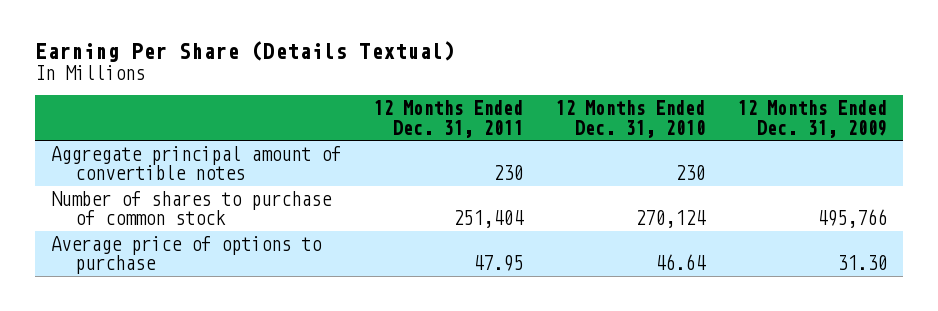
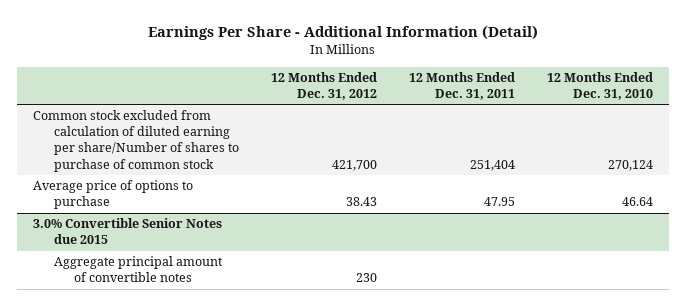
- Earning Per Share (Details Textual)
+ Earnings Per Share - Additional Information (Detail)
- | 12 Months Ended Dec. 31, 2011 | 12 Months Ended Dec. 31, 2010 | 12 Months Ended Dec. 31, 2009
+ | 12 Months Ended Dec. 31, 2012 | 12 Months Ended Dec. 31, 2011 | 12 Months Ended Dec. 31, 2010
- Aggregate principal amount of convertible notes | 230 | 230 |
- Number of shares to purchase of common stock | 251,404 | 270,124 | 495,766
+ Common stock excluded from calculation of diluted earning per share/Number of shares to purchase of common stock | 421,700 | 251,404 | 270,124
+ 3.0% Convertible Senior Notes due 2015
+ Aggregate principal amount of convertible notes | 230 | |

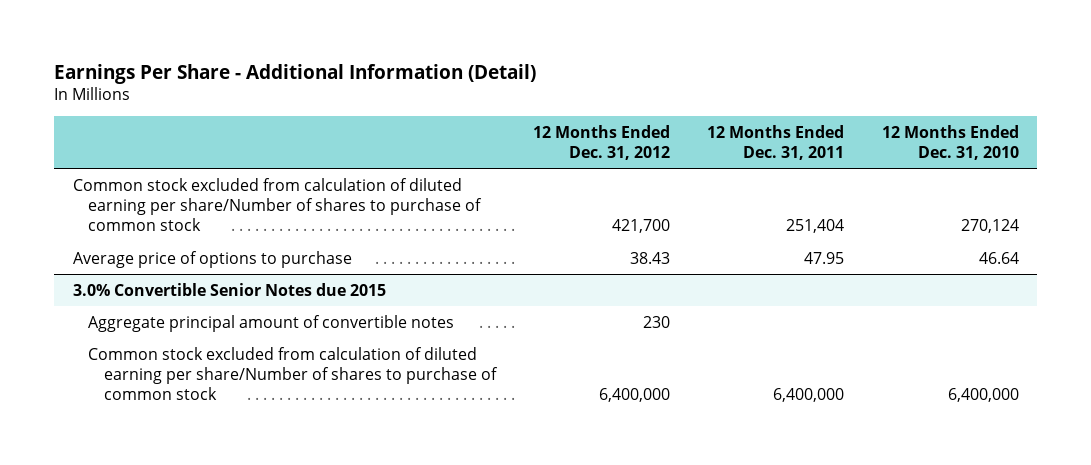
@ 3.0% Convertible Senior Notes due 2015
+ Common stock excluded from calculation of diluted earning per share/Number of shares to purchase of common stock | 6,400,000 | 6,400,000 | 6,400,000

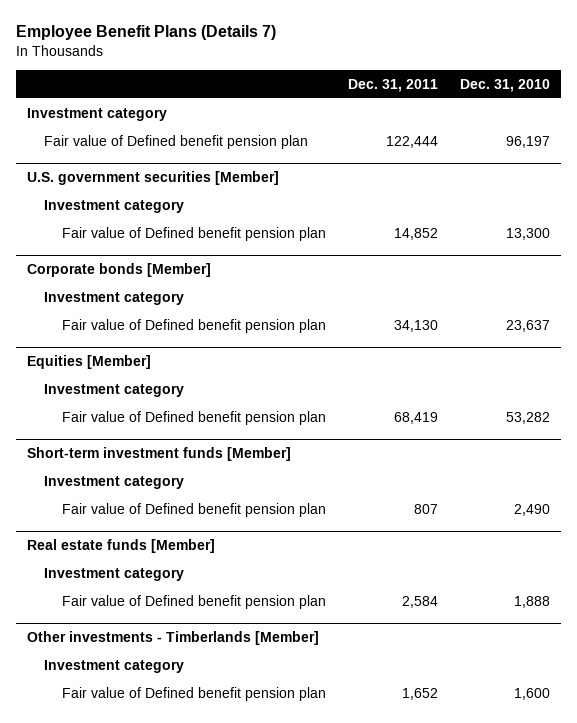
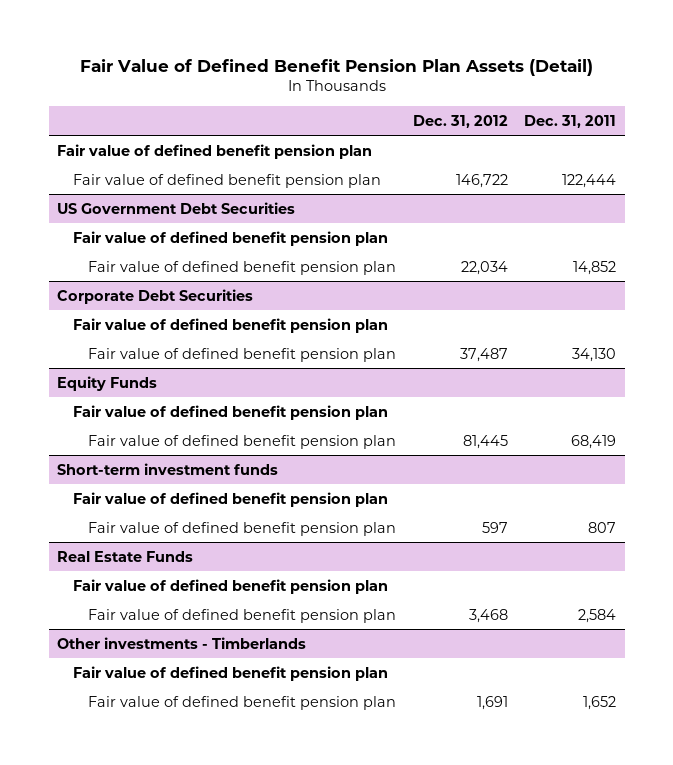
- Employee Benefit Plans (Details 7)
+ Fair Value of Defined Benefit Pension Plan Assets (Detail)
- | Dec. 31, 2011 | Dec. 31, 2010
+ | Dec. 31, 2012 | Dec. 31, 2011
- Investment category
- Fair value of Defined benefit pension plan | 122,444 | 96,197
- U.S. government securities [Member]
- Investment category
- Fair value of Defined benefit pension plan | 14,852 | 13,300
- Corporate bonds [Member]
- Investment category
- Fair value of Defined benefit pension plan | 34,130 | 23,637
- Equities [Member]
- Investment category
- Fair value of Defined benefit pension plan | 68,419 | 53,282
- Short-term investment funds [Member]
- Investment category
- Fair value of Defined benefit pension plan | 807 | 2,490
- Real estate funds [Member]
- Investment category
- Fair value of Defined benefit pension plan | 2,584 | 1,888
- Other investments - Timberlands [Member]
- Investment category
- Fair value of Defined benefit pension plan | 1,652 | 1,600
+ Fair value of defined benefit pension plan
+ Fair value of defined benefit pension plan | 146,722 | 122,444
+ US Government Debt Securities
+ Fair value of defined benefit pension plan
+ Fair value of defined benefit pension plan | 22,034 | 14,852
+ Corporate Debt Securities
+ Fair value of defined benefit pension plan
+ Fair value of defined benefit pension plan | 37,487 | 34,130
+ Equity Funds
+ Fair value of defined benefit pension plan
+ Fair value of defined benefit pension plan | 81,445 | 68,419
+ Short-term investment funds
+ Fair value of defined benefit pension plan
+ Fair value of defined benefit pension plan | 597 | 807
+ Real Estate Funds
+ Fair value of defined benefit pension plan
+ Fair value of defined benefit pension plan | 3,468 | 2,584
+ Other investments - Timberlands
+ Fair value of defined benefit pension plan
+ Fair value of defined benefit pension plan | 1,691 | 1,652

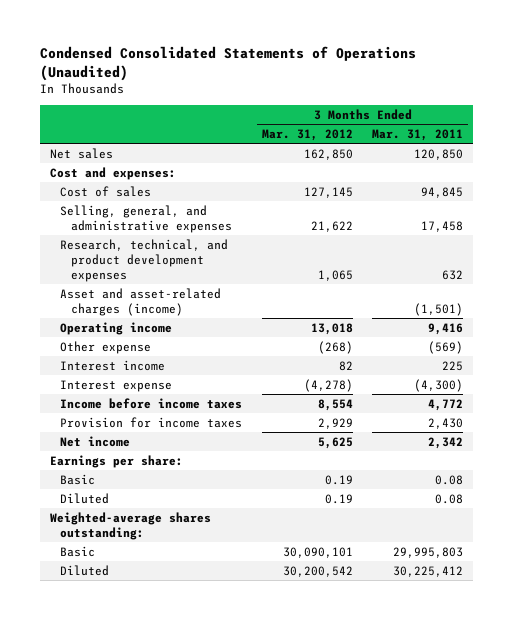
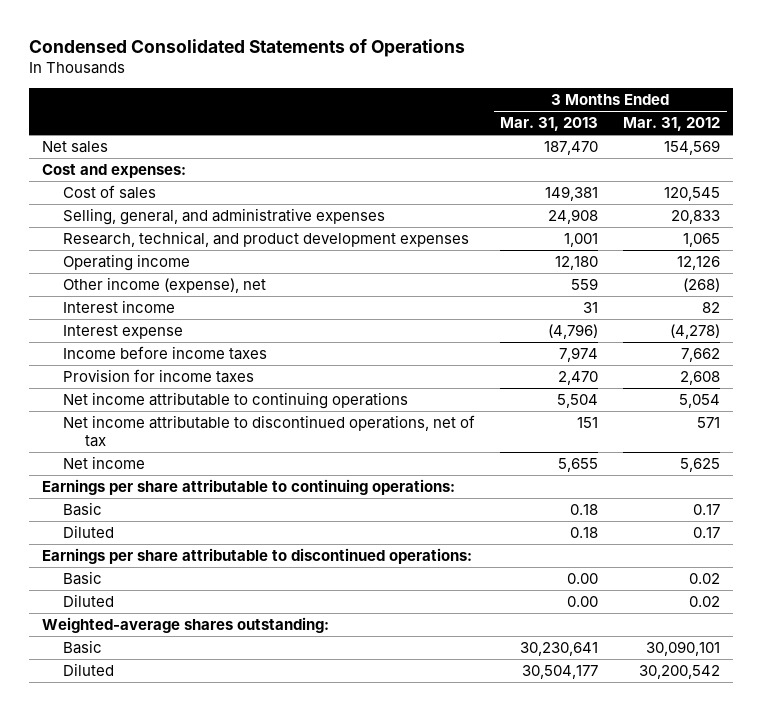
- Condensed Consolidated Statements of Operations (Unaudited)
+ Condensed Consolidated Statements of Operations
- | 3 Months Ended Mar. 31, 2012 | 3 Months Ended Mar. 31, 2011
+ | 3 Months Ended Mar. 31, 2013 | 3 Months Ended Mar. 31, 2012
- Net sales | 162,850 | 120,850
+ Net sales | 187,470 | 154,569
- Cost of sales | 127,145 | 94,845
- Selling, general, and administrative expenses | 21,622 | 17,458
+ Cost of sales | 149,381 | 120,545
+ Selling, general, and administrative expenses | 24,908 | 20,833
- Asset and asset-related charges (income) | | (1,501)
- Operating income | 13,018 | 9,416
- Other expense | (268) | (569)
+ Operating income | 12,180 | 12,126
+ Other income (expense), net | 559 | (268)
- Income before income taxes | 8,554 | 4,772
- Provision for income taxes | 2,929 | 2,430
+ Income before income taxes | 7,974 | 7,662
+ Provision for income taxes | 2,470 | 2,608
+ Net income attributable to continuing operations | 5,504 | 5,054
+ Net income attributable to discontinued operations, net of tax | 151 | 571
- Earnings per share:
- Basic | 0.19 | 0.08
- Diluted | 0.19 | 0.08
+ Earnings per share attributable to continuing operations:
+ Basic | 0.18 | 0.17
+ Diluted | 0.18 | 0.17
+ Earnings per share attributable to discontinued operations:
+ Basic | 0.00 | 0.02
+ Diluted | 0.00 | 0.02

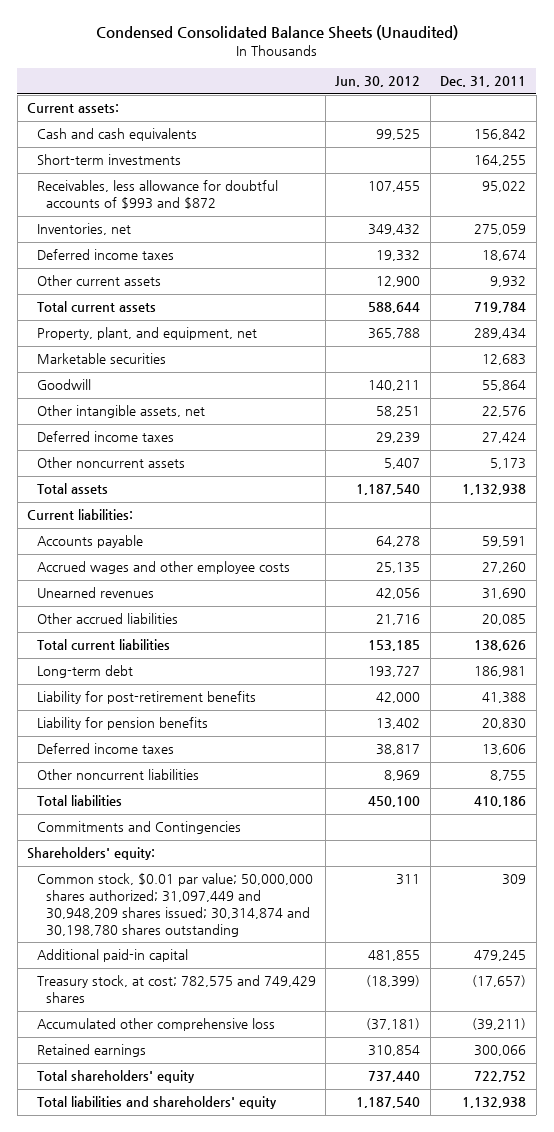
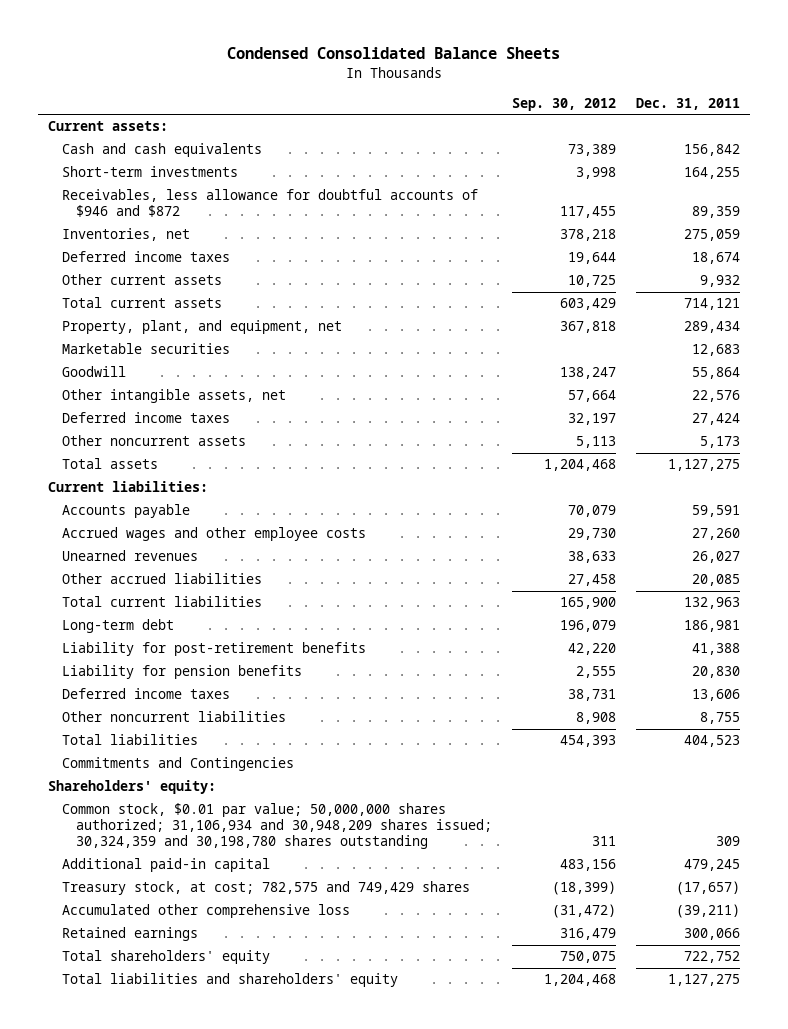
- Condensed Consolidated Balance Sheets (Unaudited)
+ Condensed Consolidated Balance Sheets
- | Jun. 30, 2012 | Dec. 31, 2011
+ | Sep. 30, 2012 | Dec. 31, 2011
- Receivables, less allowance for doubtful accounts of $993 and $872 | 107,455 | 95,022
+ Receivables, less allowance for doubtful accounts of $946 and $872 | 117,455 | 89,359
- Total current assets | 588,644 | 719,784
+ Total current assets | 603,429 | 714,121
- Total assets | 1,187,540 | 1,132,938
+ Total assets | 1,204,468 | 1,127,275
- Unearned revenues | 42,056 | 31,690
+ Unearned revenues | 38,633 | 26,027
- Total current liabilities | 153,185 | 138,626
+ Total current liabilities | 165,900 | 132,963
- Total liabilities | 450,100 | 410,186
+ Total liabilities | 454,393 | 404,523
- Common stock, $0.01 par value; 50,000,000 shares authorized; 31,097,449 and 30,948,209 shares issued; 30,314,874 and 30,198,780 shares outstanding | 311 | 309
+ Common stock, $0.01 par value; 50,000,000 shares authorized; 31,106,934 and 30,948,209 shares issued; 30,324,359 and 30,198,780 shares outstanding | 311 | 309
- Total liabilities and shareholders' equity | 1,187,540 | 1,132,938
+ Total liabilities and shareholders' equity | 1,204,468 | 1,127,275

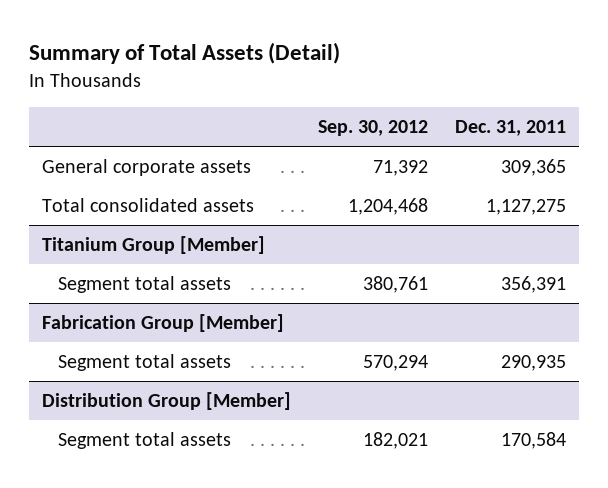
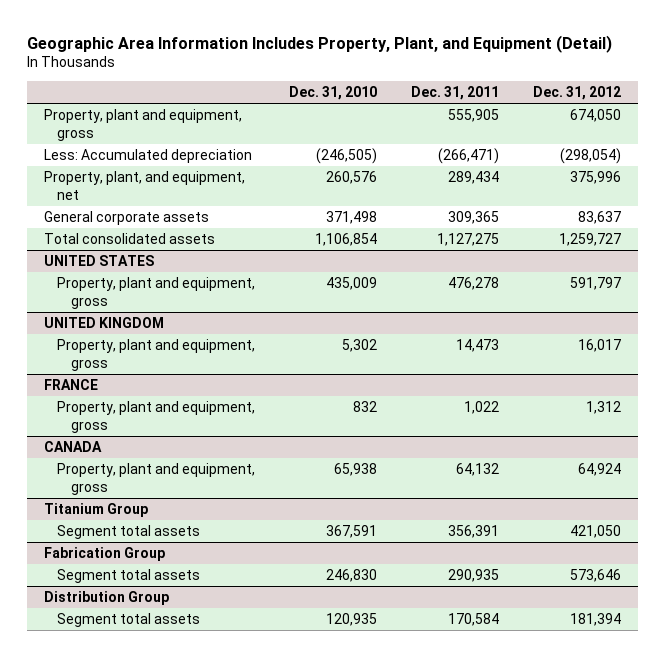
- Summary of Total Assets (Detail)
+ Geographic Area Information Includes Property, Plant, and Equipment (Detail)
- | Sep. 30, 2012 | Dec. 31, 2011
+ | Dec. 31, 2010 | Dec. 31, 2011 | Dec. 31, 2012
+ Property, plant and equipment, gross | | 555,905 | 674,050
+ Less: Accumulated depreciation | (246,505) | (266,471) | (298,054)
+ Property, plant, and equipment, net | 260,576 | 289,434 | 375,996
- Titanium Group [Member]
+ UNITED STATES
+ Property, plant and equipment, gross | 435,009 | 476,278 | 591,797
+ UNITED KINGDOM
+ Property, plant and equipment, gross | 5,302 | 14,473 | 16,017
+ FRANCE
+ Property, plant and equipment, gross | 832 | 1,022 | 1,312
+ CANADA
+ Property, plant and equipment, gross | 65,938 | 64,132 | 64,924
+ Titanium Group
- Fabrication Group [Member]
+ Fabrication Group
- Distribution Group [Member]
+ Distribution Group

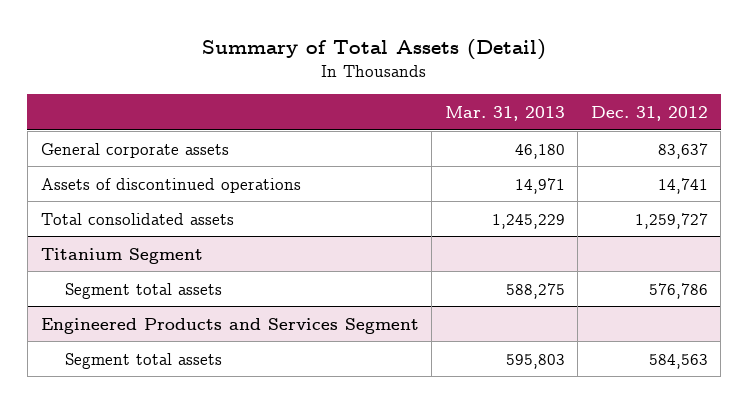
- Geographic Area Information Includes Property, Plant, and Equipment (Detail)
+ Summary of Total Assets (Detail)
- | Dec. 31, 2010 | Dec. 31, 2011 | Dec. 31, 2012
+ | Mar. 31, 2013 | Dec. 31, 2012
- Property, plant and equipment, gross | | 555,905 | 674,050
- Less: Accumulated depreciation | (246,505) | (266,471) | (298,054)
- Property, plant, and equipment, net | 260,576 | 289,434 | 375,996
+ Assets of discontinued operations | 14,971 | 14,741
- UNITED STATES
- Property, plant and equipment, gross | 435,009 | 476,278 | 591,797
- UNITED KINGDOM
- Property, plant and equipment, gross | 5,302 | 14,473 | 16,017
- FRANCE
- Property, plant and equipment, gross | 832 | 1,022 | 1,312
- CANADA
- Property, plant and equipment, gross | 65,938 | 64,132 | 64,924
- Titanium Group
- Segment total assets | 367,591 | 356,391 | 421,050
- Fabrication Group
- Segment total assets | 246,830 | 290,935 | 573,646
- Distribution Group
- Segment total assets | 120,935 | 170,584 | 181,394
+ Titanium Segment
+ Segment total assets | 588,275 | 576,786
+ Engineered Products and Services Segment
+ Segment total assets | 595,803 | 584,563

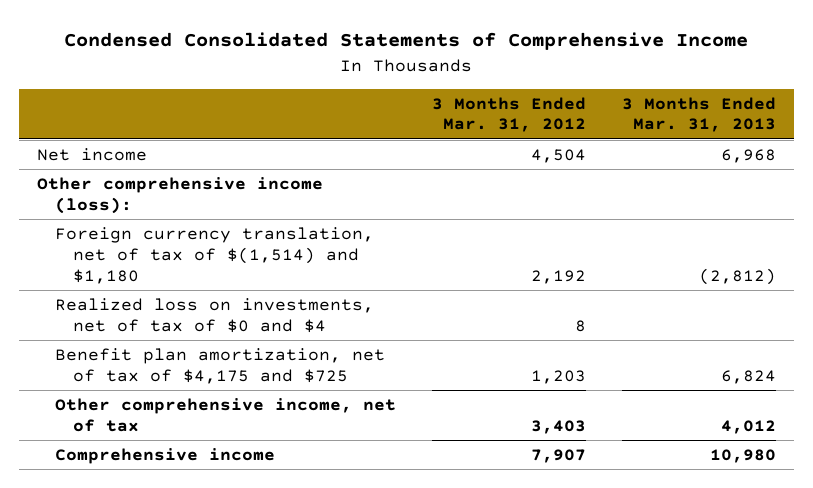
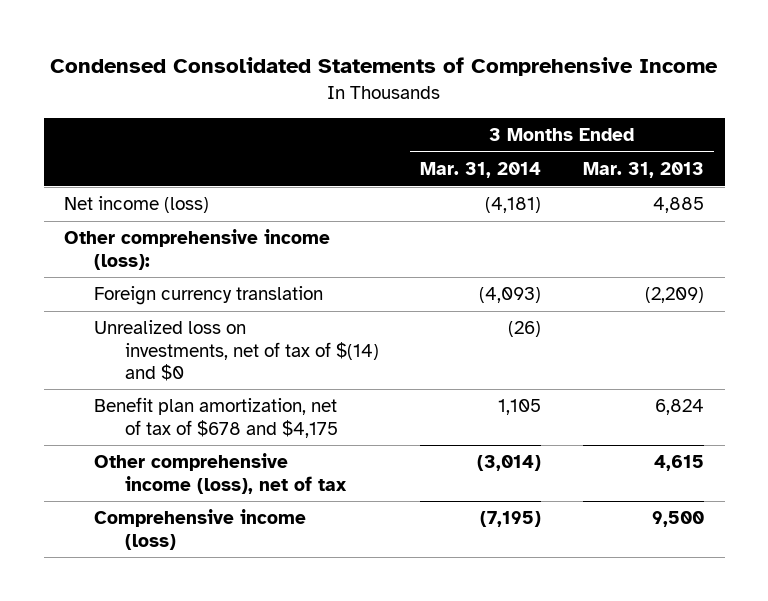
- | 3 Months Ended Mar. 31, 2012 | 3 Months Ended Mar. 31, 2013
+ | 3 Months Ended Mar. 31, 2014 | 3 Months Ended Mar. 31, 2013
- Net income | 4,504 | 6,968
+ Net income (loss) | (4,181) | 4,885
- Foreign currency translation, net of tax of $(1,514) and $1,180 | 2,192 | (2,812)
- Realized loss on investments, net of tax of $0 and $4 | 8 |
- Benefit plan amortization, net of tax of $4,175 and $725 | 1,203 | 6,824
- Other comprehensive income, net of tax | 3,403 | 4,012
- Comprehensive income | 7,907 | 10,980
+ Foreign currency translation | (4,093) | (2,209)
+ Unrealized loss on investments, net of tax of $(14) and $0 | (26) |
+ Benefit plan amortization, net of tax of $678 and $4,175 | 1,105 | 6,824
+ Other comprehensive income (loss), net of tax | (3,014) | 4,615
+ Comprehensive income (loss) | (7,195) | 9,500

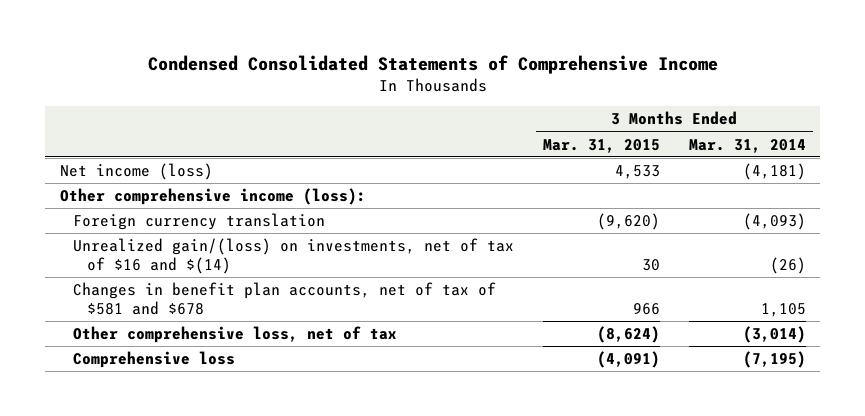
- | 3 Months Ended Mar. 31, 2014 | 3 Months Ended Mar. 31, 2013
+ | 3 Months Ended Mar. 31, 2015 | 3 Months Ended Mar. 31, 2014
- Unrealized loss on investments, net of tax of $(14) and $0 | (26) |
- Benefit plan amortization, net of tax of $678 and $4,175 | 1,105 | 6,824
- Other comprehensive income (loss), net of tax | (3,014) | 4,615
- Comprehensive income (loss) | (7,195) | 9,500
+ Unrealized gain/(loss) on investments, net of tax of $16 and $(14) | 30 | (26)
+ Changes in benefit plan accounts, net of tax of $581 and $678 | 966 | 1,105
+ Other comprehensive loss, net of tax | (8,624) | (3,014)
+ Comprehensive loss | (4,091) | (7,195)

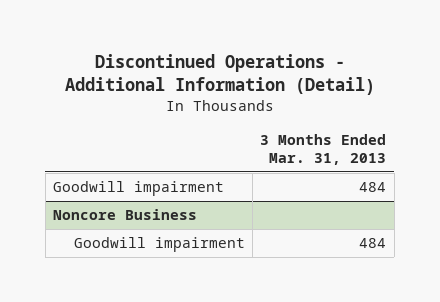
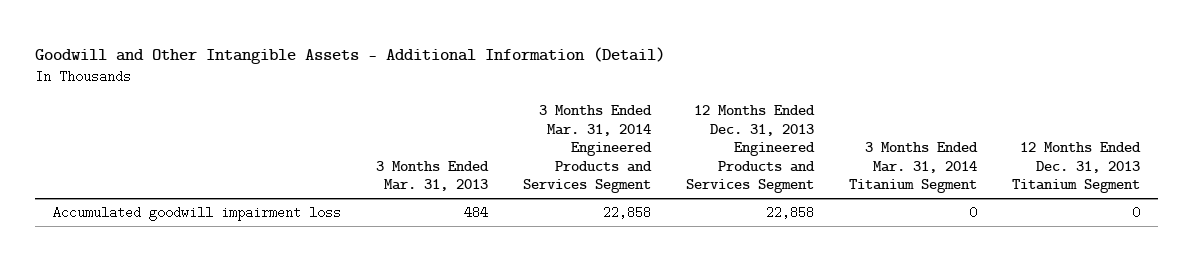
- Discontinued Operations - Additional Information (Detail)
+ Goodwill and Other Intangible Assets - Additional Information (Detail)
- | 3 Months Ended Mar. 31, 2013
+ | 3 Months Ended Mar. 31, 2013 | 3 Months Ended Mar. 31, 2014 Engineered Products and Services Segment | 12 Months Ended Dec. 31, 2013 Engineered Products and Services Segment | 3 Months Ended Mar. 31, 2014 Titanium Segment | 12 Months Ended Dec. 31, 2013 Titanium Segment
- Goodwill impairment | 484
- Noncore Business
- Goodwill impairment | 484
+ Accumulated goodwill impairment loss | 484 | 22,858 | 22,858 | 0 | 0

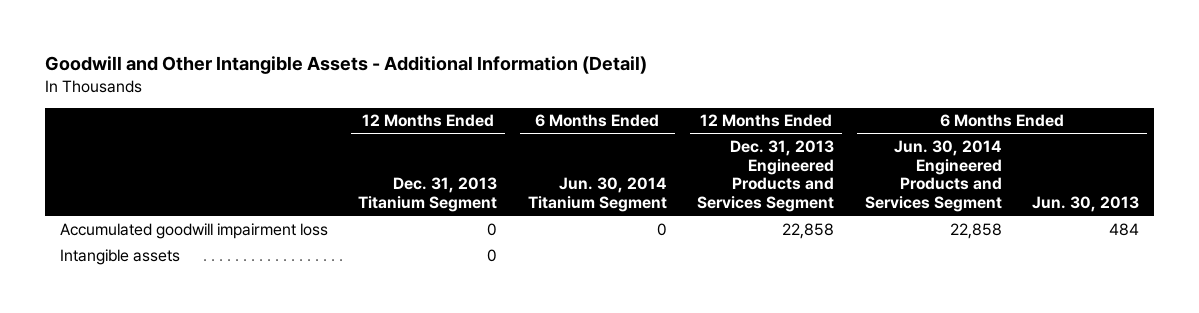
- | 3 Months Ended Mar. 31, 2013 | 3 Months Ended Mar. 31, 2014 Engineered Products and Services Segment | 12 Months Ended Dec. 31, 2013 Engineered Products and Services Segment | 3 Months Ended Mar. 31, 2014 Titanium Segment | 12 Months Ended Dec. 31, 2013 Titanium Segment
+ | 12 Months Ended Dec. 31, 2013 Titanium Segment | 6 Months Ended Jun. 30, 2014 Titanium Segment | 12 Months Ended Dec. 31, 2013 Engineered Products and Services Segment | 6 Months Ended Jun. 30, 2014 Engineered Products and Services Segment | 6 Months Ended Jun. 30, 2013
+ Intangible assets | 0 | | | |

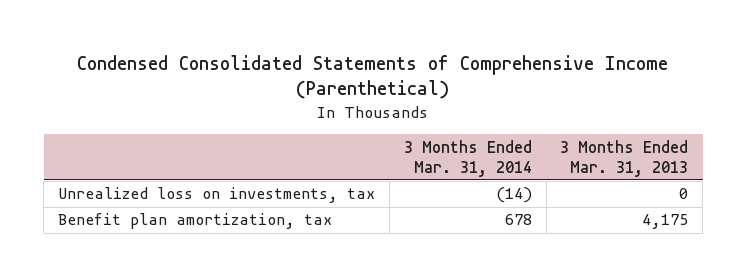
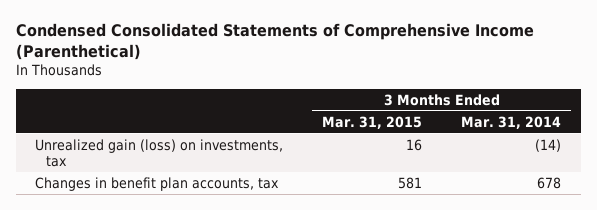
- | 3 Months Ended Mar. 31, 2014 | 3 Months Ended Mar. 31, 2013
+ | 3 Months Ended Mar. 31, 2015 | 3 Months Ended Mar. 31, 2014
- Unrealized loss on investments, tax | (14) | 0
- Benefit plan amortization, tax | 678 | 4,175
+ Unrealized gain (loss) on investments, tax | 16 | (14)
+ Changes in benefit plan accounts, tax | 581 | 678

